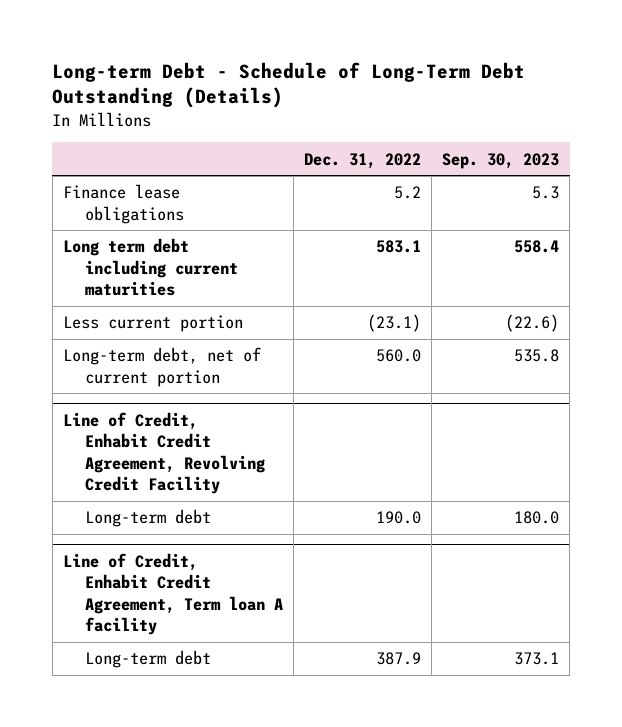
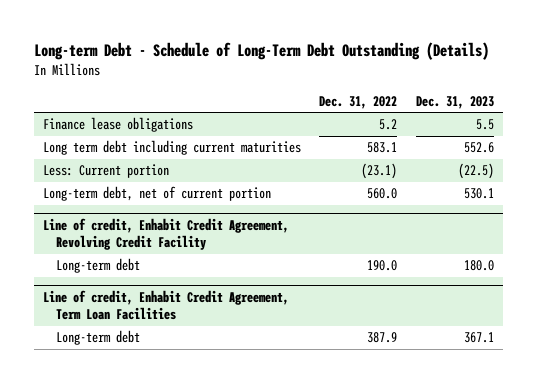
- | Dec. 31, 2022 | Sep. 30, 2023
+ | Dec. 31, 2022 | Dec. 31, 2023
- Less current portion | (23.1) | (22.6)
+ Less: Current portion | (23.1) | (22.5)
- Line of Credit, Enhabit Credit Agreement, Revolving Credit Facility
+ Line of credit, Enhabit Credit Agreement, Revolving Credit Facility
- Line of Credit, Enhabit Credit Agreement, Term loan A facility
+ Line of credit, Enhabit Credit Agreement, Term Loan Facilities

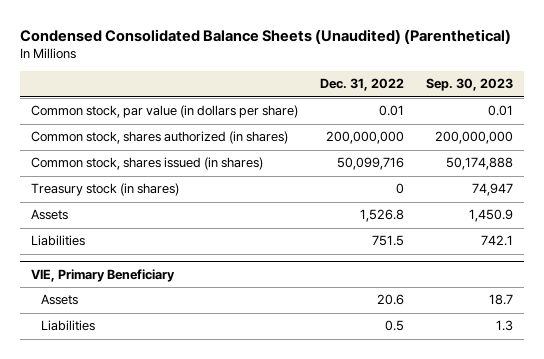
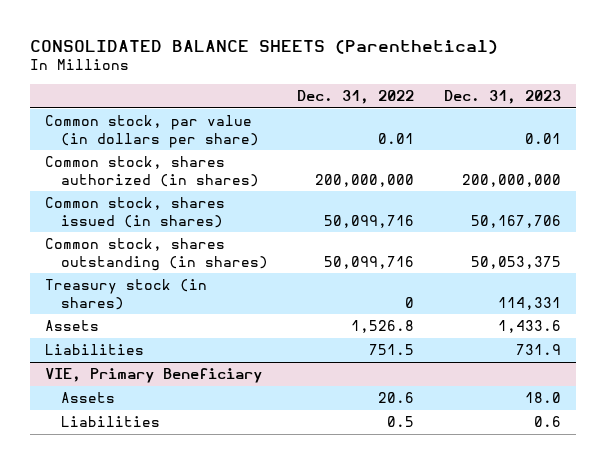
- Condensed Consolidated Balance Sheets (Unaudited) (Parenthetical)
+ CONSOLIDATED BALANCE SHEETS (Parenthetical)
- | Dec. 31, 2022 | Sep. 30, 2023
+ | Dec. 31, 2022 | Dec. 31, 2023
+ Common stock, shares outstanding (in shares) | 50,099,716 | 50,053,375

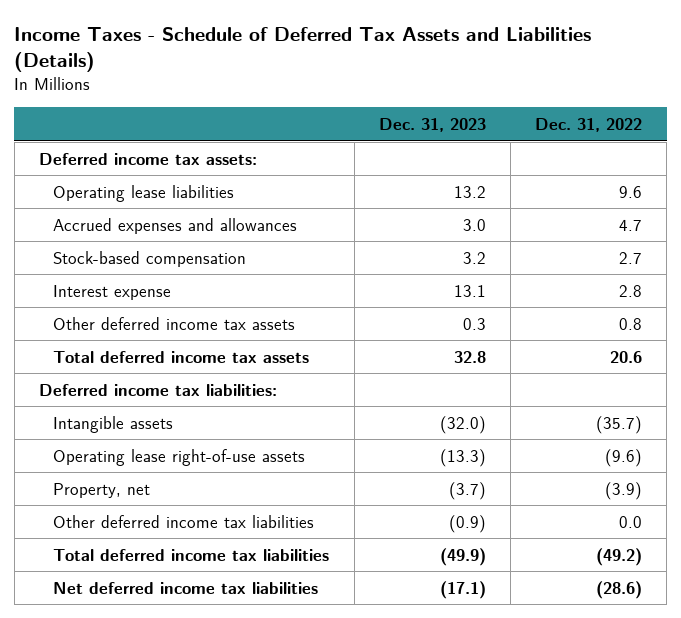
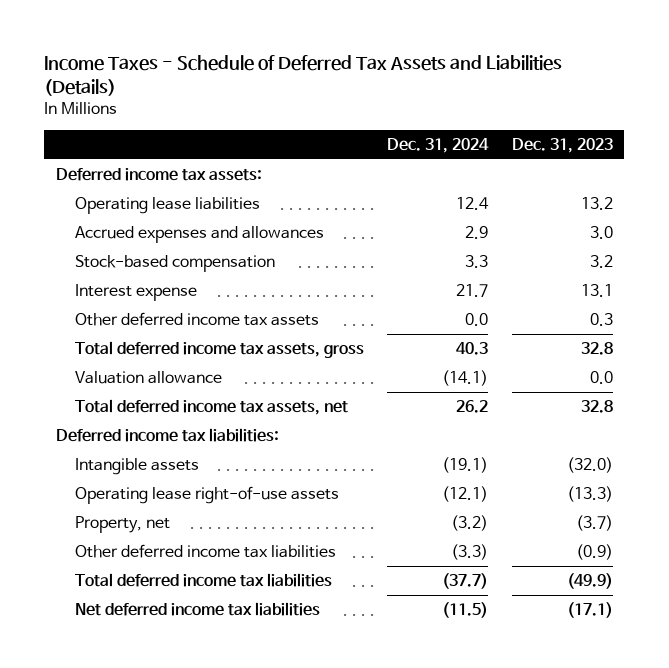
- | Dec. 31, 2023 | Dec. 31, 2022
+ | Dec. 31, 2024 | Dec. 31, 2023
- Total deferred income tax assets | 32.8 | 20.6
+ Total deferred income tax assets, gross | 40.3 | 32.8
+ Valuation allowance | (14.1) | 0.0
+ Total deferred income tax assets, net | 26.2 | 32.8

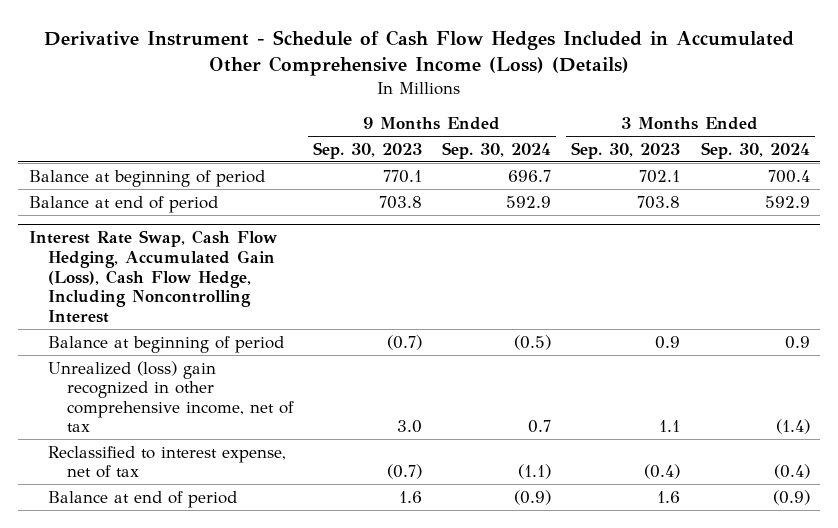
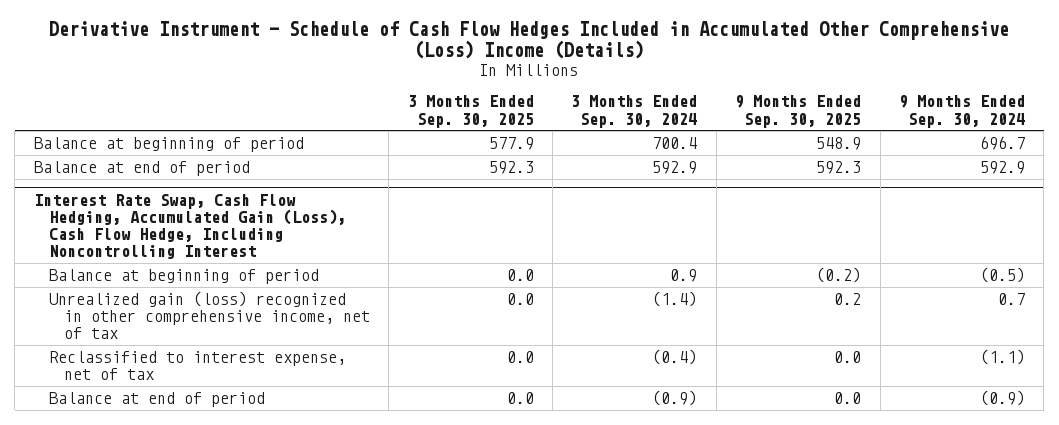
- Derivative Instrument - Schedule of Cash Flow Hedges Included in Accumulated Other Comprehensive Income (Loss) (Details)
+ Derivative Instrument - Schedule of Cash Flow Hedges Included in Accumulated Other Comprehensive (Loss) Income (Details)
- | 9 Months Ended Sep. 30, 2023 | 9 Months Ended Sep. 30, 2024 | 3 Months Ended Sep. 30, 2023 | 3 Months Ended Sep. 30, 2024
+ | 3 Months Ended Sep. 30, 2025 | 3 Months Ended Sep. 30, 2024 | 9 Months Ended Sep. 30, 2025 | 9 Months Ended Sep. 30, 2024
@ Interest Rate Swap, Cash Flow Hedging, Accumulated Gain (Loss), Cash Flow Hedge, Including Noncontrolling Interest
- Unrealized (loss) gain recognized in other comprehensive income, net of tax | 3.0 | 0.7 | 1.1 | (1.4)
+ Unrealized gain (loss) recognized in other comprehensive income, net of tax | 0.0 | (1.4) | 0.2 | 0.7

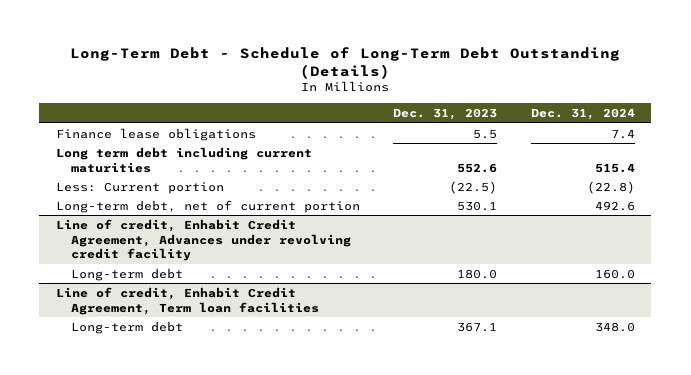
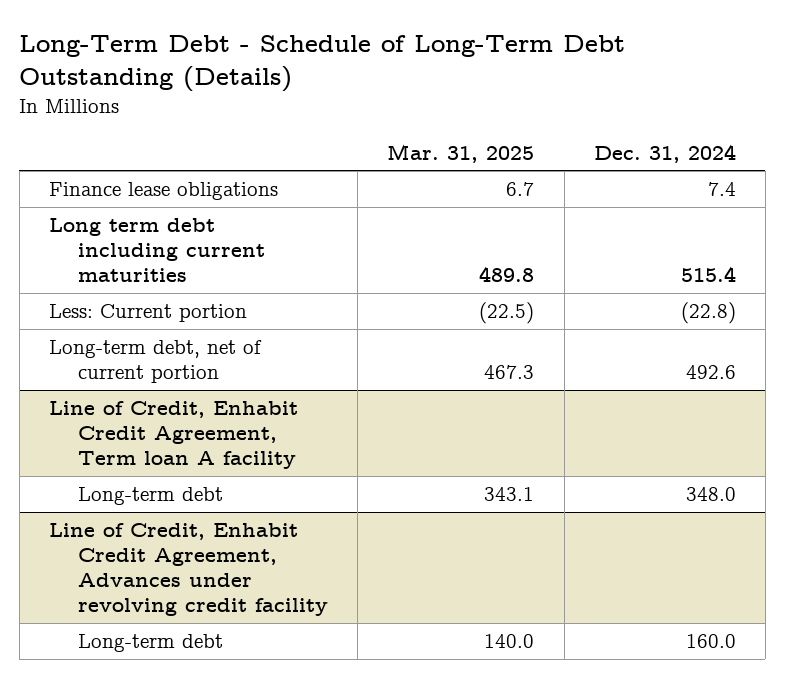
- | Dec. 31, 2023 | Dec. 31, 2024
+ | Mar. 31, 2025 | Dec. 31, 2024
- Line of credit, Enhabit Credit Agreement, Advances under revolving credit facility
- Long-term debt | 180.0 | 160.0
- Line of credit, Enhabit Credit Agreement, Term loan facilities
+ Line of Credit, Enhabit Credit Agreement, Term loan A facility
+ Line of Credit, Enhabit Credit Agreement, Advances under revolving credit facility
+ Long-term debt | 140.0 | 160.0

